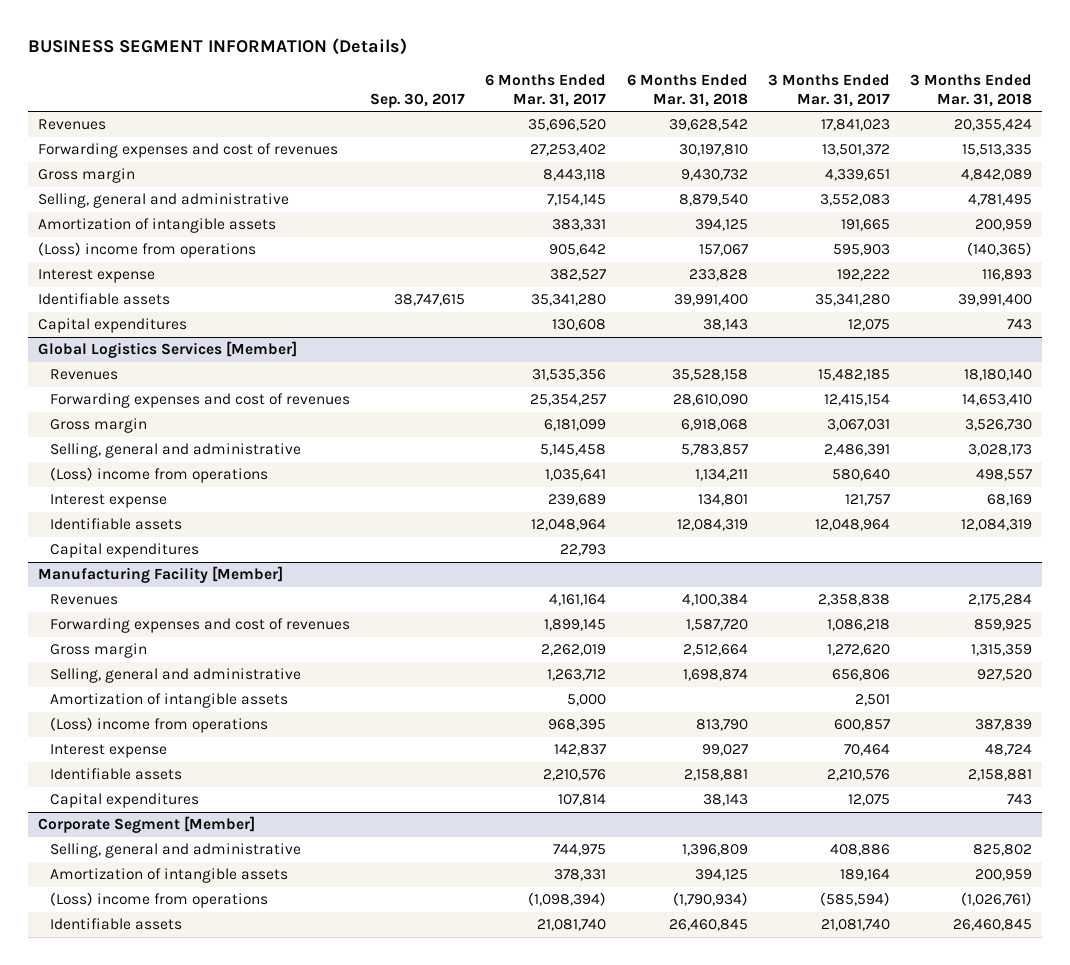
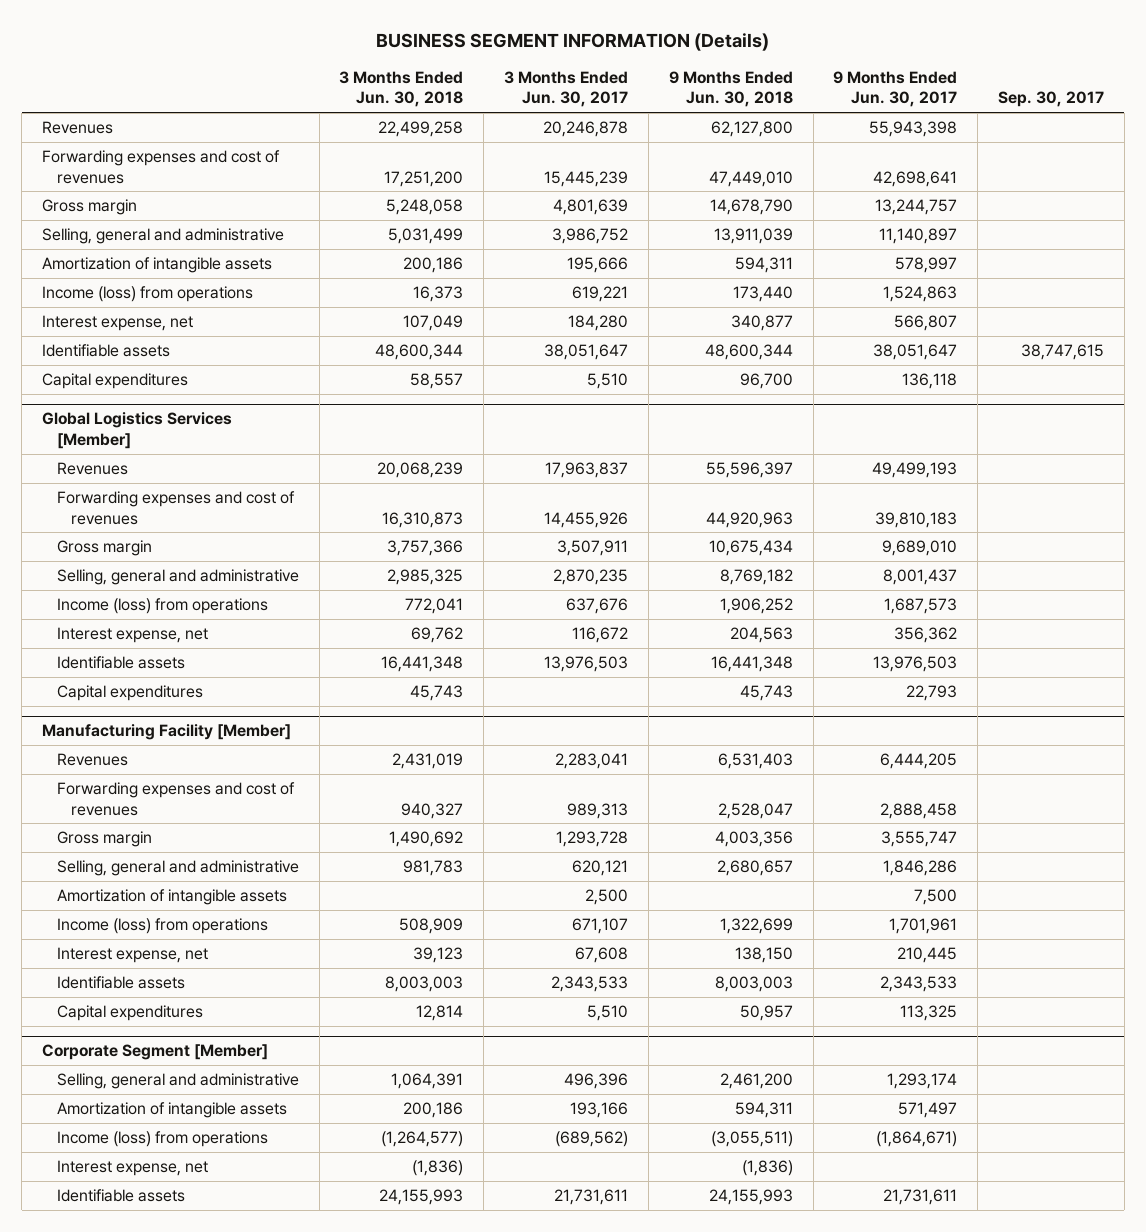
- | Sep. 30, 2017 | 6 Months Ended Mar. 31, 2017 | 6 Months Ended Mar. 31, 2018 | 3 Months Ended Mar. 31, 2017 | 3 Months Ended Mar. 31, 2018
+ | 3 Months Ended Jun. 30, 2018 | 3 Months Ended Jun. 30, 2017 | 9 Months Ended Jun. 30, 2018 | 9 Months Ended Jun. 30, 2017 | Sep. 30, 2017
- (Loss) income from operations | | 905,642 | 157,067 | 595,903 | (140,365)
- Interest expense | | 382,527 | 233,828 | 192,222 | 116,893
+ Income (loss) from operations | 16,373 | 619,221 | 173,440 | 1,524,863 |
+ Interest expense, net | 107,049 | 184,280 | 340,877 | 566,807 |
@ Global Logistics Services [Member]
- (Loss) income from operations | | 1,035,641 | 1,134,211 | 580,640 | 498,557
- Interest expense | | 239,689 | 134,801 | 121,757 | 68,169
+ Income (loss) from operations | 772,041 | 637,676 | 1,906,252 | 1,687,573 |
+ Interest expense, net | 69,762 | 116,672 | 204,563 | 356,362 |
@ Manufacturing Facility [Member]
- (Loss) income from operations | | 968,395 | 813,790 | 600,857 | 387,839
- Interest expense | | 142,837 | 99,027 | 70,464 | 48,724
+ Income (loss) from operations | 508,909 | 671,107 | 1,322,699 | 1,701,961 |
+ Interest expense, net | 39,123 | 67,608 | 138,150 | 210,445 |
@ Corporate Segment [Member]
- (Loss) income from operations | | (1,098,394) | (1,790,934) | (585,594) | (1,026,761)
+ Income (loss) from operations | (1,264,577) | (689,562) | (3,055,511) | (1,864,671) |
+ Interest expense, net | (1,836) | | (1,836) | |

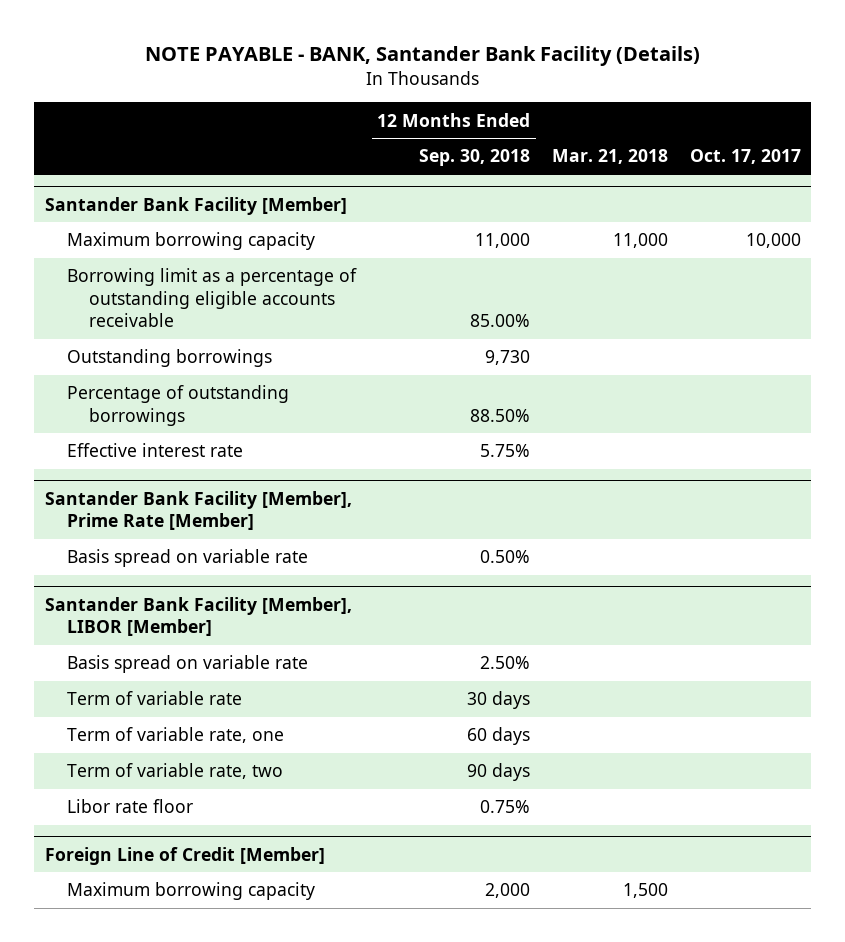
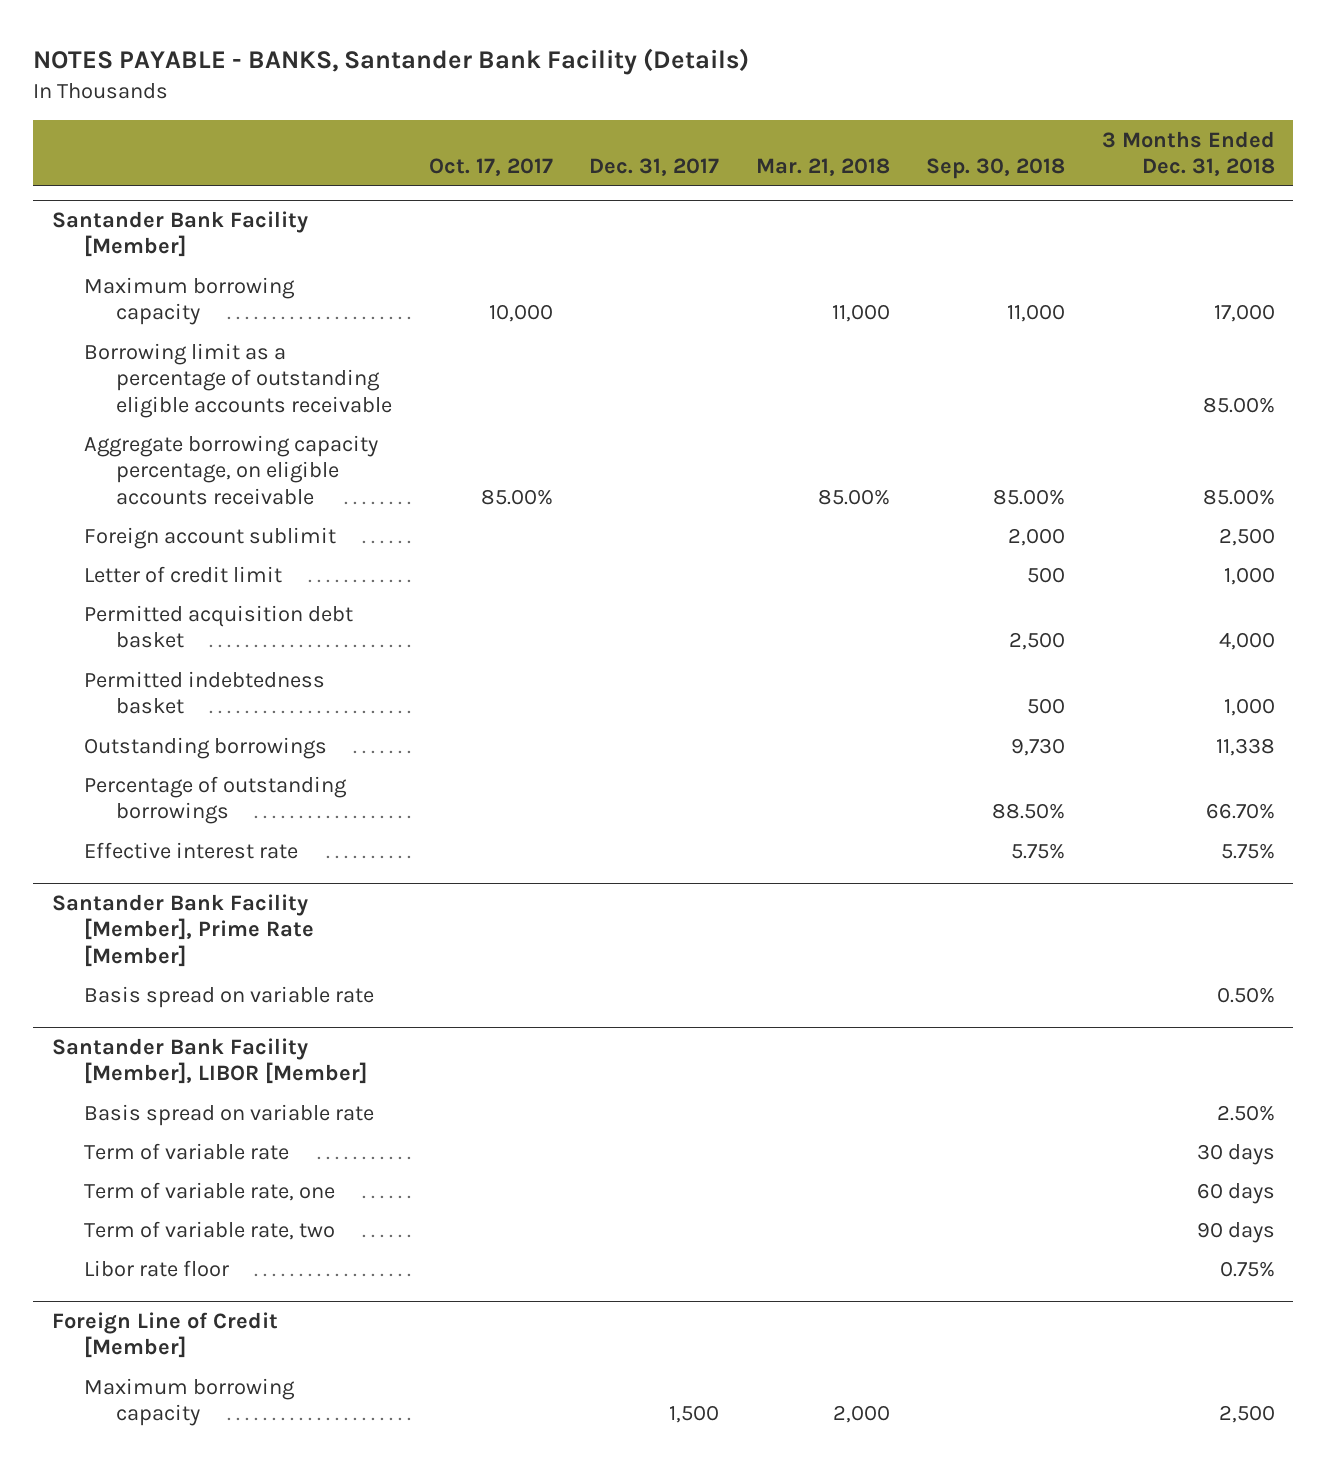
- NOTE PAYABLE - BANK, Santander Bank Facility (Details)
+ NOTES PAYABLE - BANKS, Santander Bank Facility (Details)
- | 12 Months Ended Sep. 30, 2018 | Mar. 21, 2018 | Oct. 17, 2017
+ | Oct. 17, 2017 | Dec. 31, 2017 | Mar. 21, 2018 | Sep. 30, 2018 | 3 Months Ended Dec. 31, 2018
@ Santander Bank Facility [Member]
+ Aggregate borrowing capacity percentage, on eligible accounts receivable | 85.00% | | 85.00% | 85.00% | 85.00%
+ Foreign account sublimit | | | | 2,000 | 2,500
+ Letter of credit limit | | | | 500 | 1,000
+ Permitted acquisition debt basket | | | | 2,500 | 4,000
+ Permitted indebtedness basket | | | | 500 | 1,000
@ Foreign Line of Credit [Member]
- Maximum borrowing capacity | 2,000 | 1,500 |
+ Maximum borrowing capacity | | 1,500 | 2,000 | | 2,500

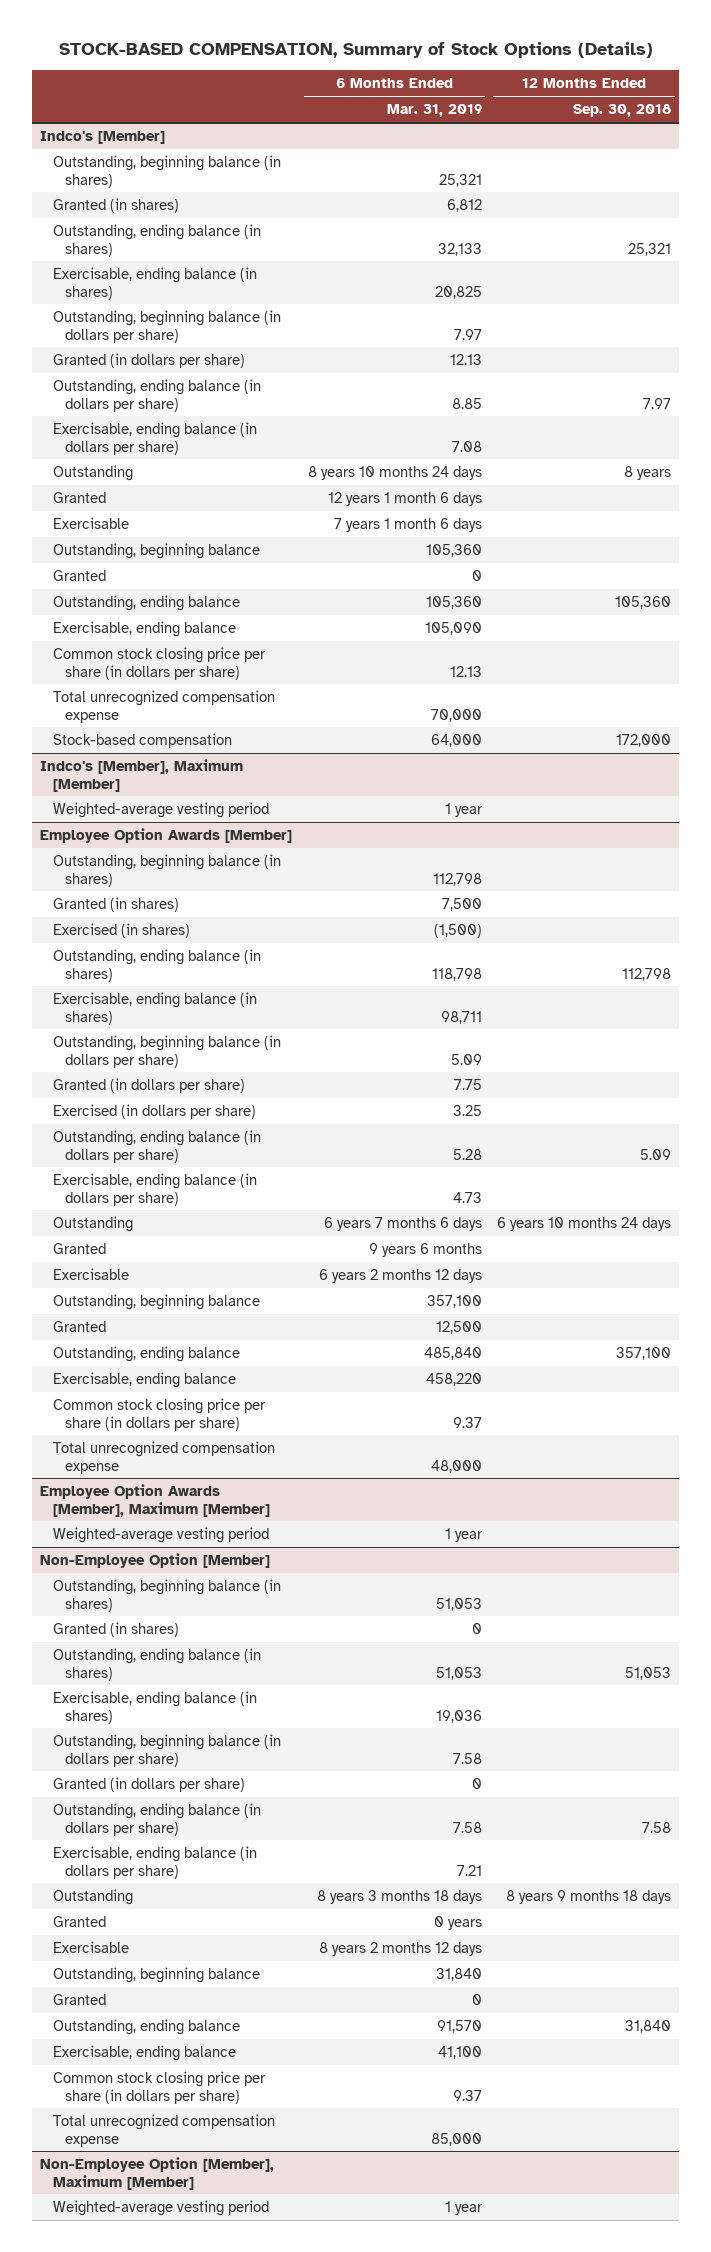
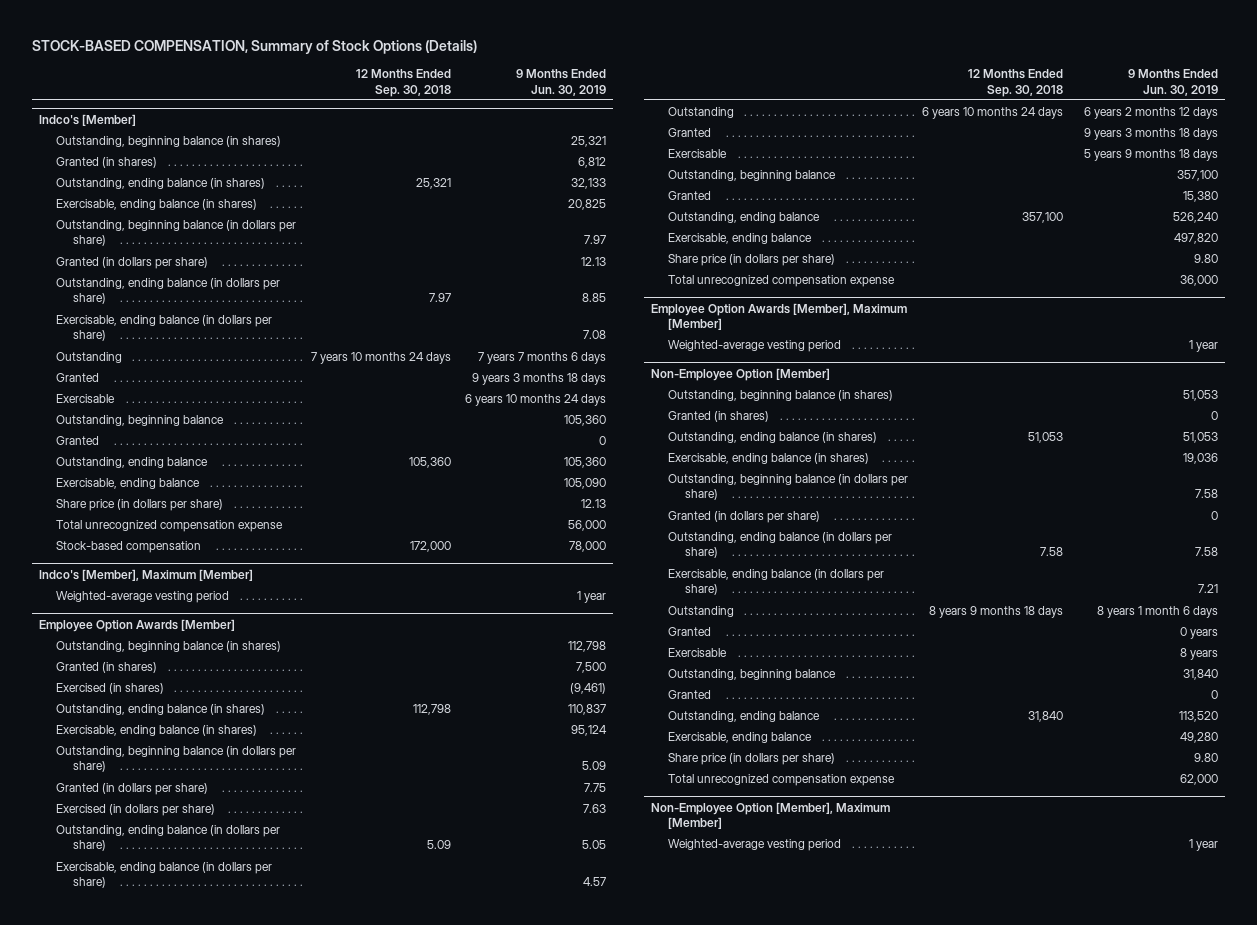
- | 6 Months Ended Mar. 31, 2019 | 12 Months Ended Sep. 30, 2018
+ | 12 Months Ended Sep. 30, 2018 | 9 Months Ended Jun. 30, 2019
@ Indco's [Member]
- Outstanding | 8 years 10 months 24 days | 8 years
+ Outstanding | 7 years 10 months 24 days | 7 years 7 months 6 days
- Common stock closing price per share (in dollars per share) | 12.13 |
+ Share price (in dollars per share) | | 12.13
@ Employee Option Awards [Member]
- Common stock closing price per share (in dollars per share) | 9.37 |
+ Share price (in dollars per share) | | 9.80
@ Non-Employee Option [Member]
- Common stock closing price per share (in dollars per share) | 9.37 |
+ Share price (in dollars per share) | | 9.80

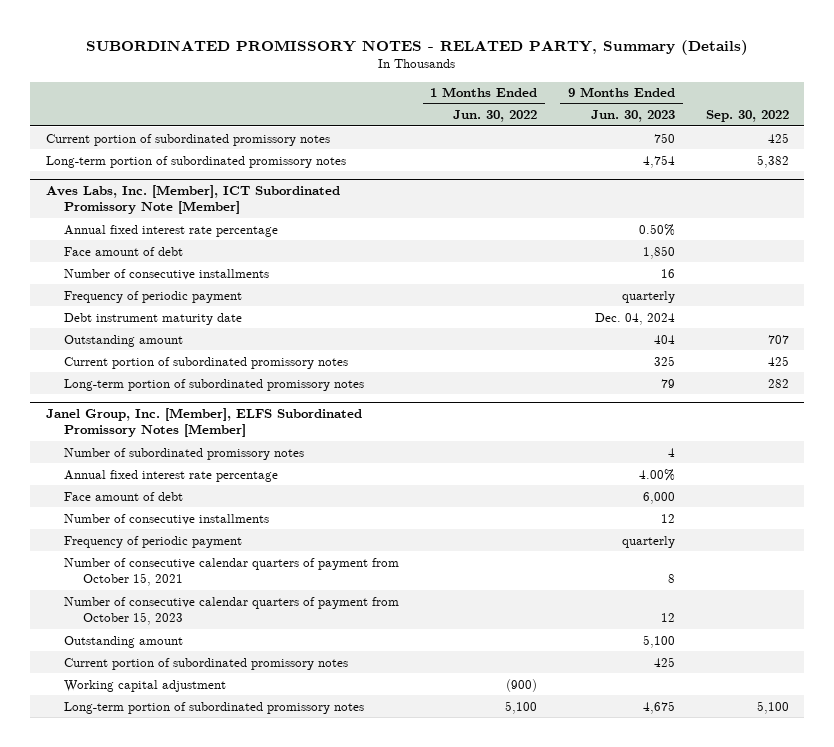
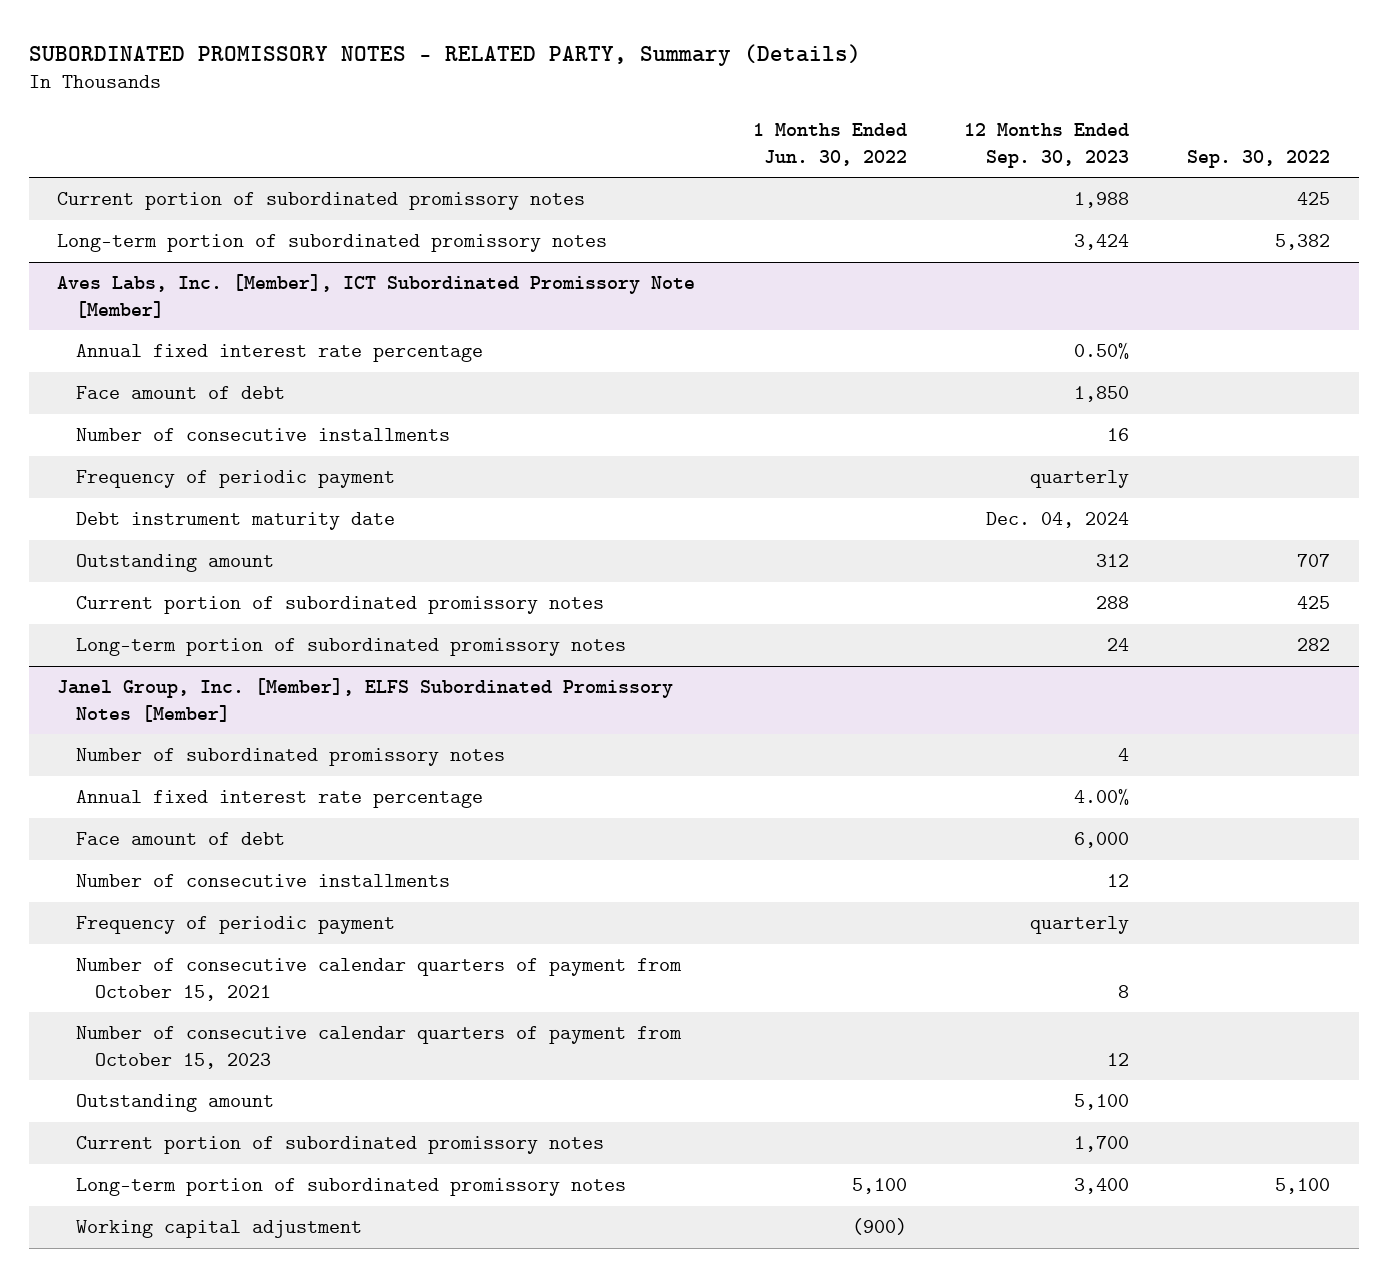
- | 1 Months Ended Jun. 30, 2022 | 9 Months Ended Jun. 30, 2023 | Sep. 30, 2022
+ | 1 Months Ended Jun. 30, 2022 | 12 Months Ended Sep. 30, 2023 | Sep. 30, 2022
@ Janel Group, Inc. [Member], ELFS Subordinated Promissory Notes [Member]
moved down: Working capital adjustment | (900) | |

